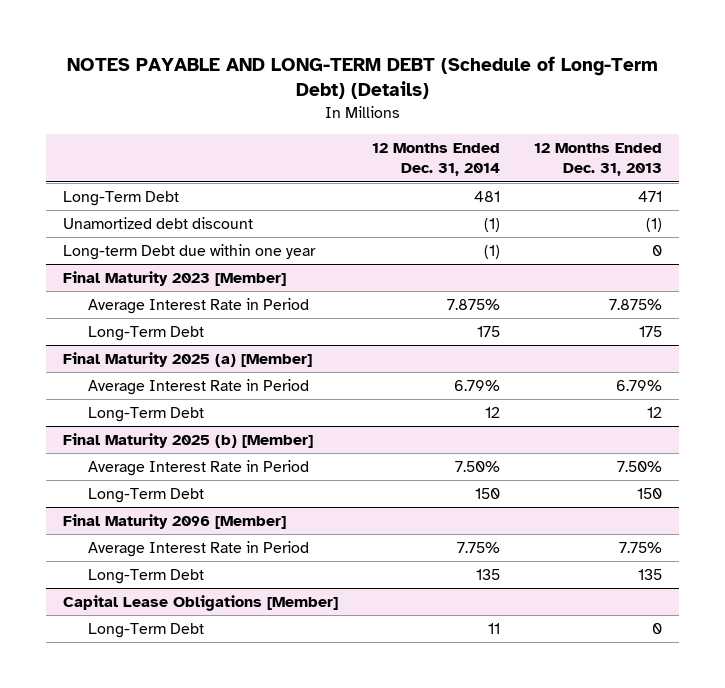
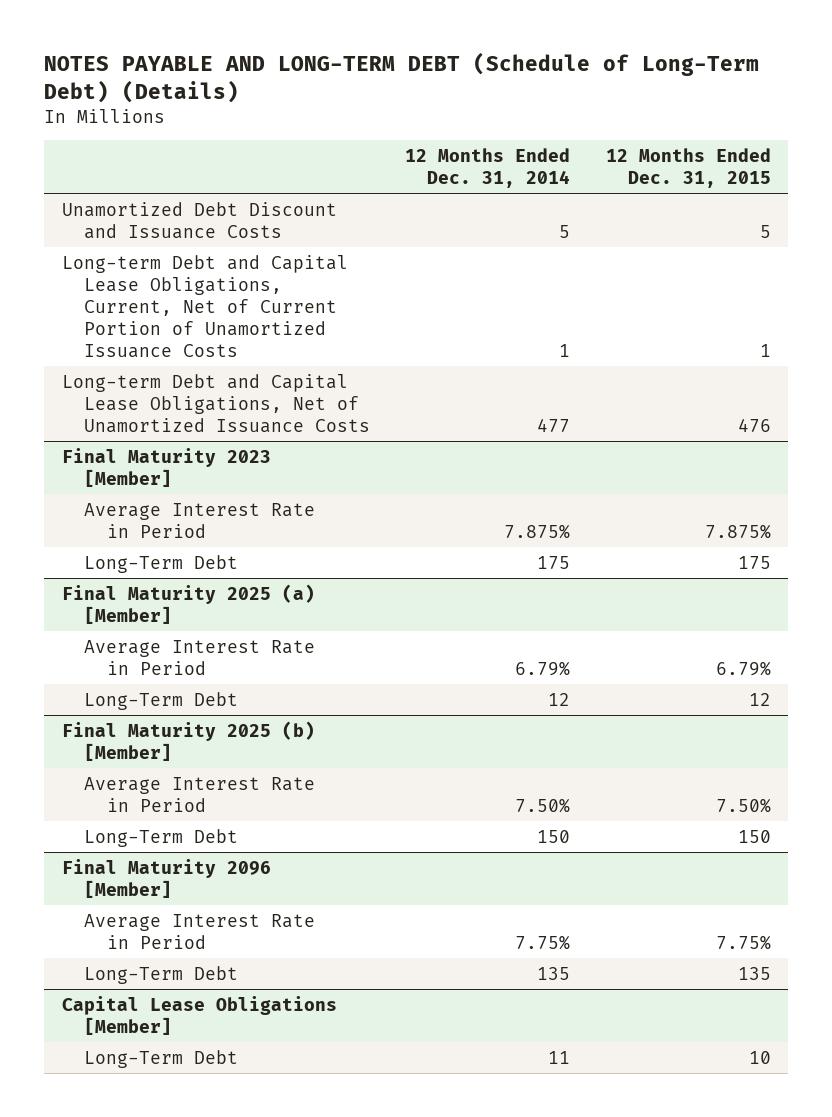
- | 12 Months Ended Dec. 31, 2014 | 12 Months Ended Dec. 31, 2013
+ | 12 Months Ended Dec. 31, 2014 | 12 Months Ended Dec. 31, 2015
- Long-Term Debt | 481 | 471
- Unamortized debt discount | (1) | (1)
- Long-term Debt due within one year | (1) | 0
+ Unamortized Debt Discount and Issuance Costs | 5 | 5
+ Long-term Debt and Capital Lease Obligations, Current, Net of Current Portion of Unamortized Issuance Costs | 1 | 1
+ Long-term Debt and Capital Lease Obligations, Net of Unamortized Issuance Costs | 477 | 476

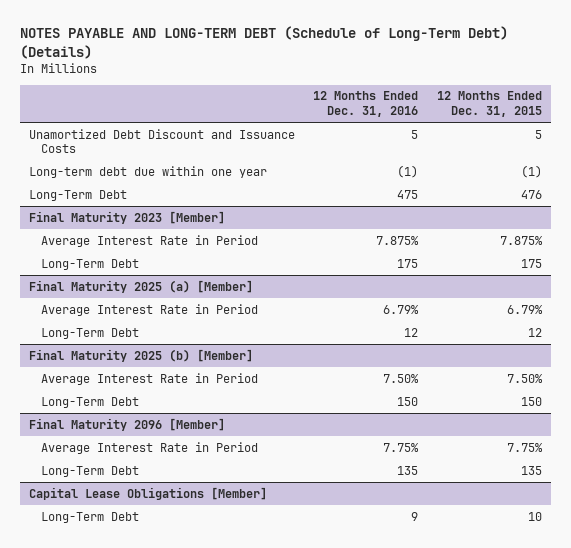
- | 12 Months Ended Dec. 31, 2014 | 12 Months Ended Dec. 31, 2015
+ | 12 Months Ended Dec. 31, 2016 | 12 Months Ended Dec. 31, 2015
- Long-term Debt and Capital Lease Obligations, Current, Net of Current Portion of Unamortized Issuance Costs | 1 | 1
- Long-term Debt and Capital Lease Obligations, Net of Unamortized Issuance Costs | 477 | 476
+ Long-term debt due within one year | (1) | (1)
+ Long-Term Debt | 475 | 476

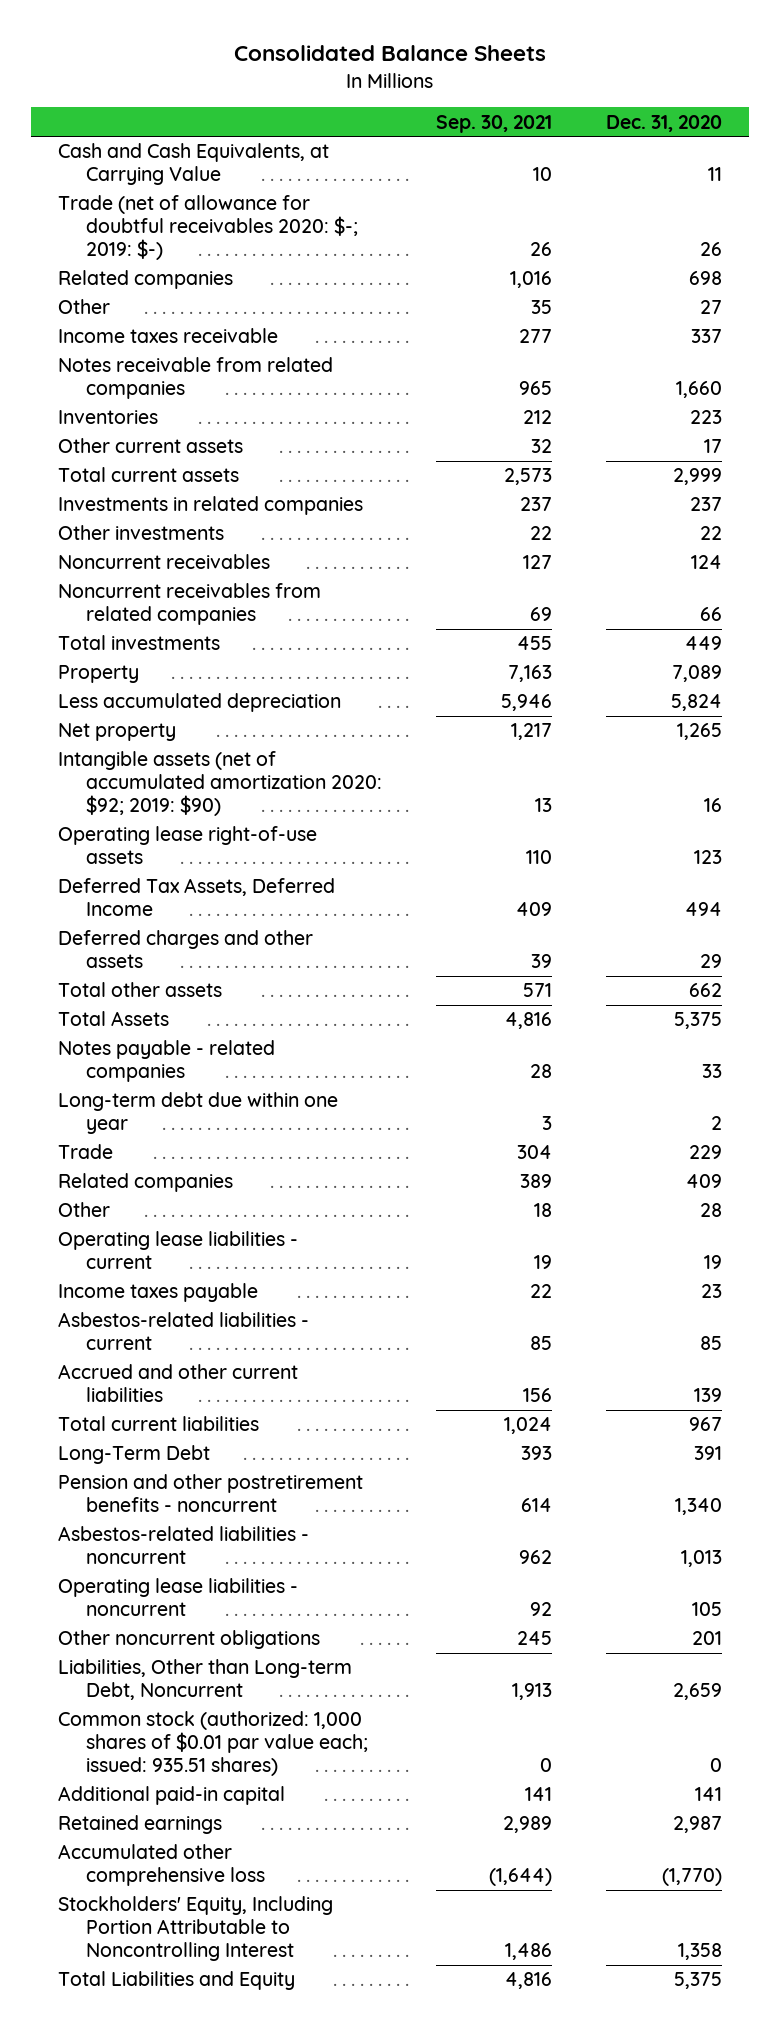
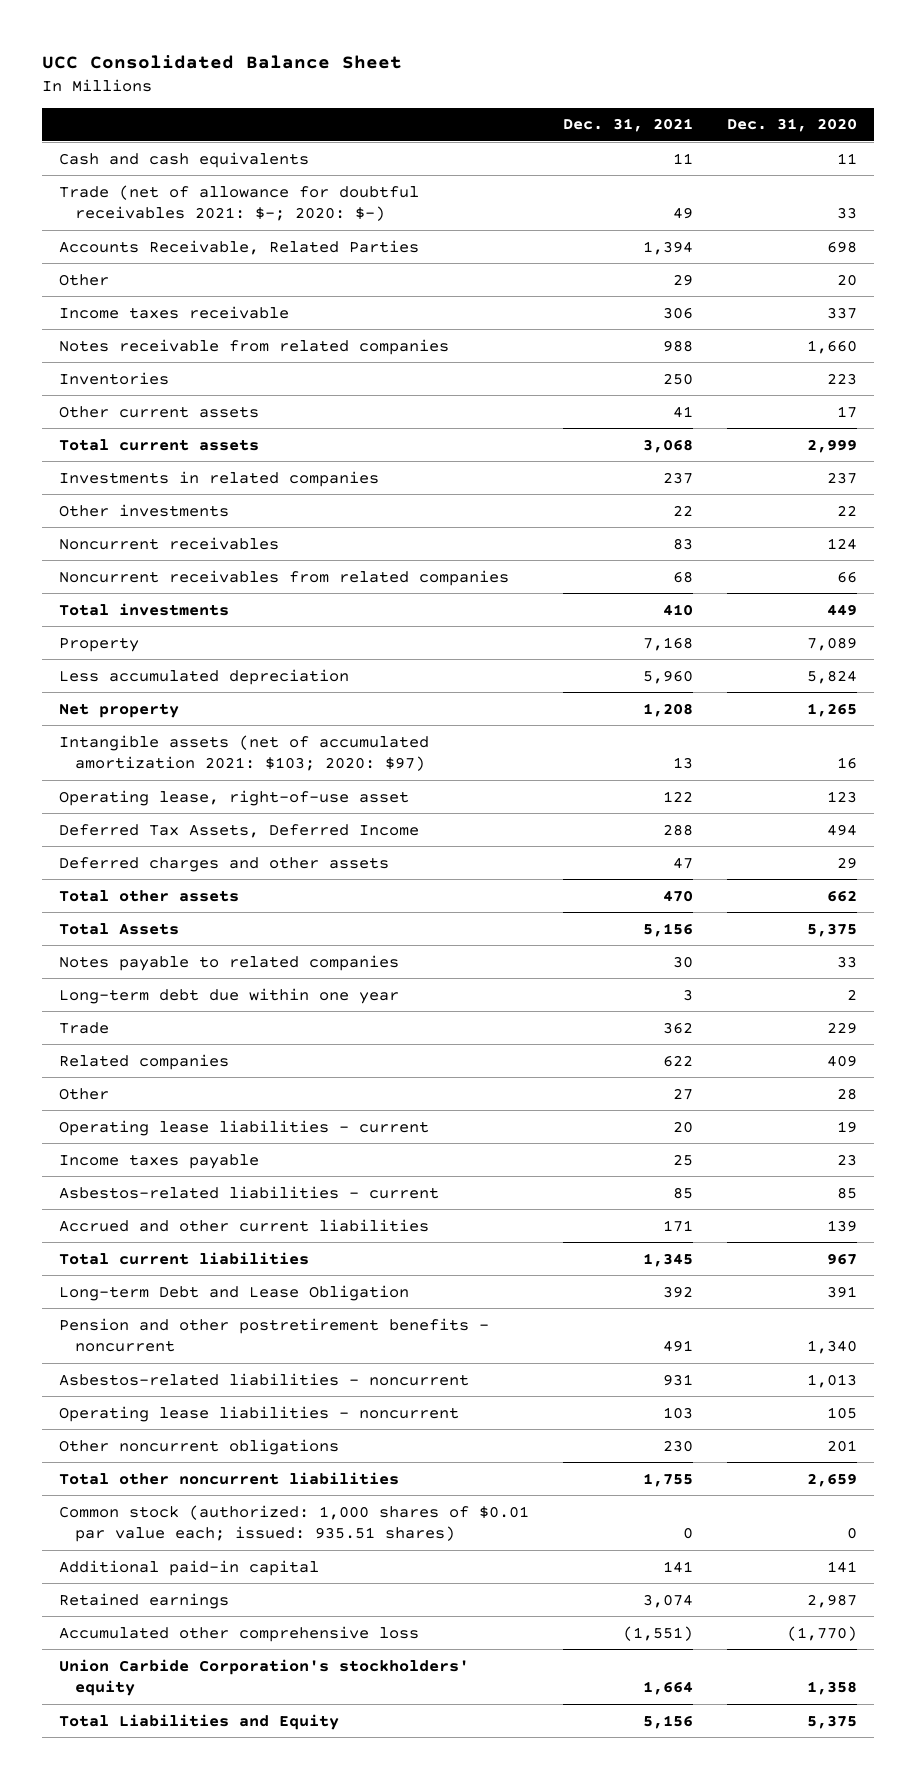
- Consolidated Balance Sheets
+ UCC Consolidated Balance Sheet
- | Sep. 30, 2021 | Dec. 31, 2020
+ | Dec. 31, 2021 | Dec. 31, 2020
- Cash and Cash Equivalents, at Carrying Value | 10 | 11
- Trade (net of allowance for doubtful receivables 2020: $-; 2019: $-) | 26 | 26
- Related companies | 1,016 | 698
- Other | 35 | 27
+ Cash and cash equivalents | 11 | 11
+ Trade (net of allowance for doubtful receivables 2021: $-; 2020: $-) | 49 | 33
+ Accounts Receivable, Related Parties | 1,394 | 698
+ Other | 29 | 20
- Intangible assets (net of accumulated amortization 2020: $92; 2019: $90) | 13 | 16
- Operating lease right-of-use assets | 110 | 123
+ Intangible assets (net of accumulated amortization 2021: $103; 2020: $97) | 13 | 16
+ Operating lease, right-of-use asset | 122 | 123
- Notes payable - related companies | 28 | 33
+ Notes payable to related companies | 30 | 33
- Long-Term Debt | 393 | 391
+ Long-term Debt and Lease Obligation | 392 | 391
- Liabilities, Other than Long-term Debt, Noncurrent | 1,913 | 2,659
+ Total other noncurrent liabilities | 1,755 | 2,659
- Stockholders' Equity, Including Portion Attributable to Noncontrolling Interest | 1,486 | 1,358
+ Union Carbide Corporation's stockholders' equity | 1,664 | 1,358

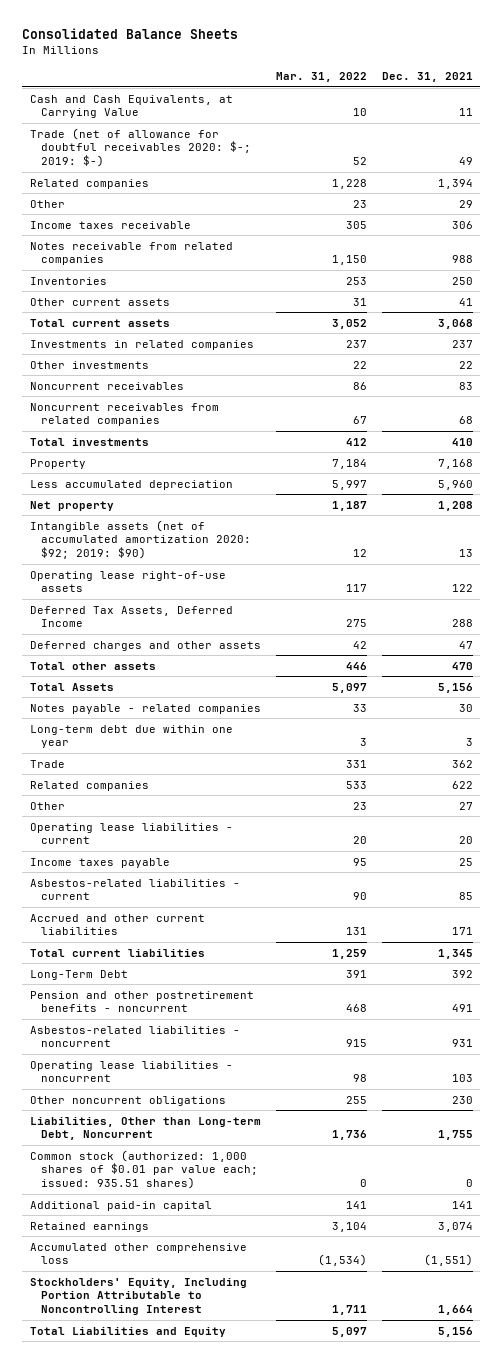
- UCC Consolidated Balance Sheet
+ Consolidated Balance Sheets
- | Dec. 31, 2021 | Dec. 31, 2020
+ | Mar. 31, 2022 | Dec. 31, 2021
- Cash and cash equivalents | 11 | 11
- Trade (net of allowance for doubtful receivables 2021: $-; 2020: $-) | 49 | 33
- Accounts Receivable, Related Parties | 1,394 | 698
+ Cash and Cash Equivalents, at Carrying Value | 10 | 11
+ Trade (net of allowance for doubtful receivables 2020: $-; 2019: $-) | 52 | 49
+ Related companies | 1,228 | 1,394
- Intangible assets (net of accumulated amortization 2021: $103; 2020: $97) | 13 | 16
- Operating lease, right-of-use asset | 122 | 123
+ Intangible assets (net of accumulated amortization 2020: $92; 2019: $90) | 12 | 13
+ Operating lease right-of-use assets | 117 | 122
- Notes payable to related companies | 30 | 33
+ Notes payable - related companies | 33 | 30
- Long-term Debt and Lease Obligation | 392 | 391
+ Long-Term Debt | 391 | 392
- Total other noncurrent liabilities | 1,755 | 2,659
+ Liabilities, Other than Long-term Debt, Noncurrent | 1,736 | 1,755
- Union Carbide Corporation's stockholders' equity | 1,664 | 1,358
+ Stockholders' Equity, Including Portion Attributable to Noncontrolling Interest | 1,711 | 1,664

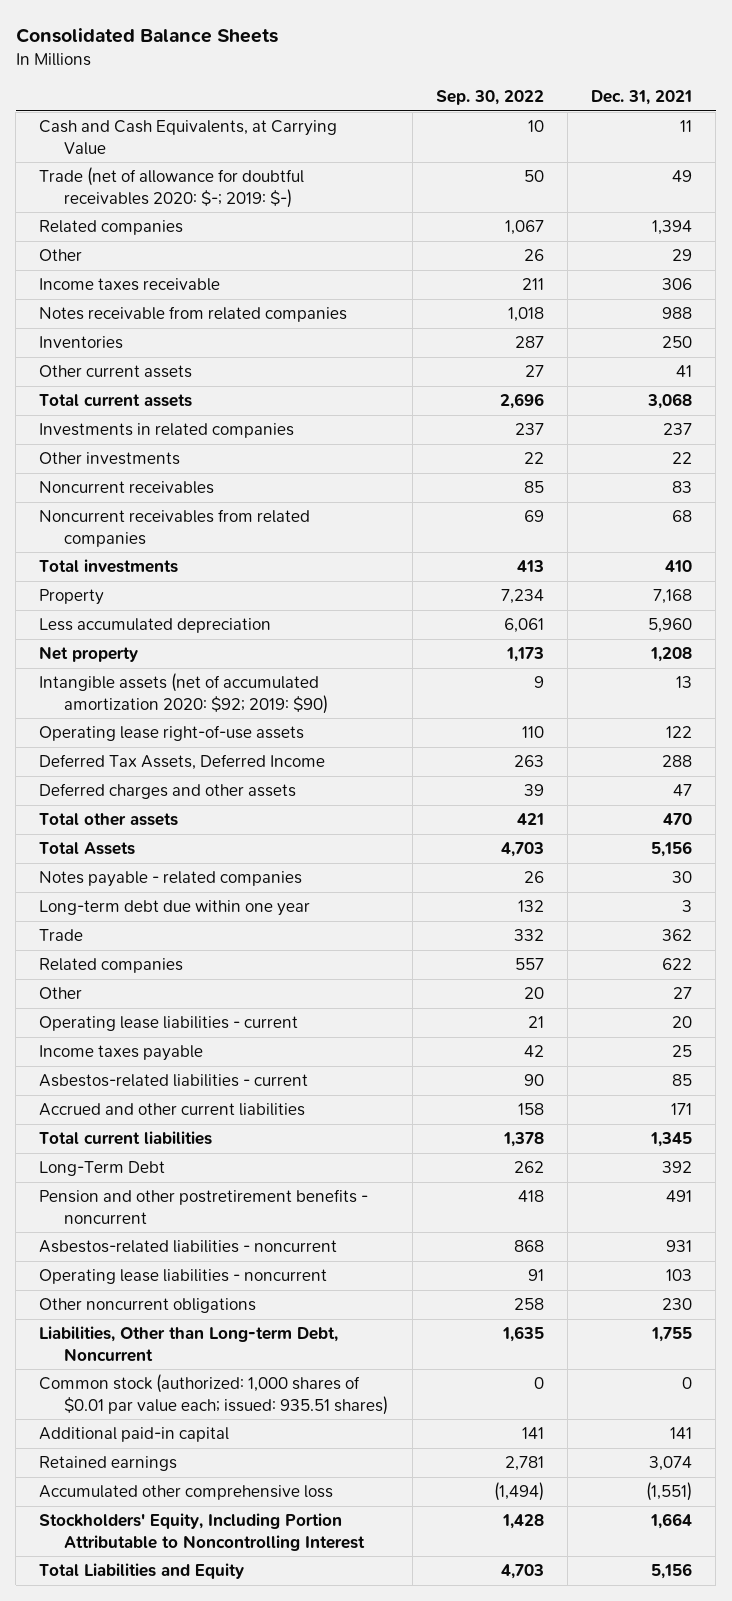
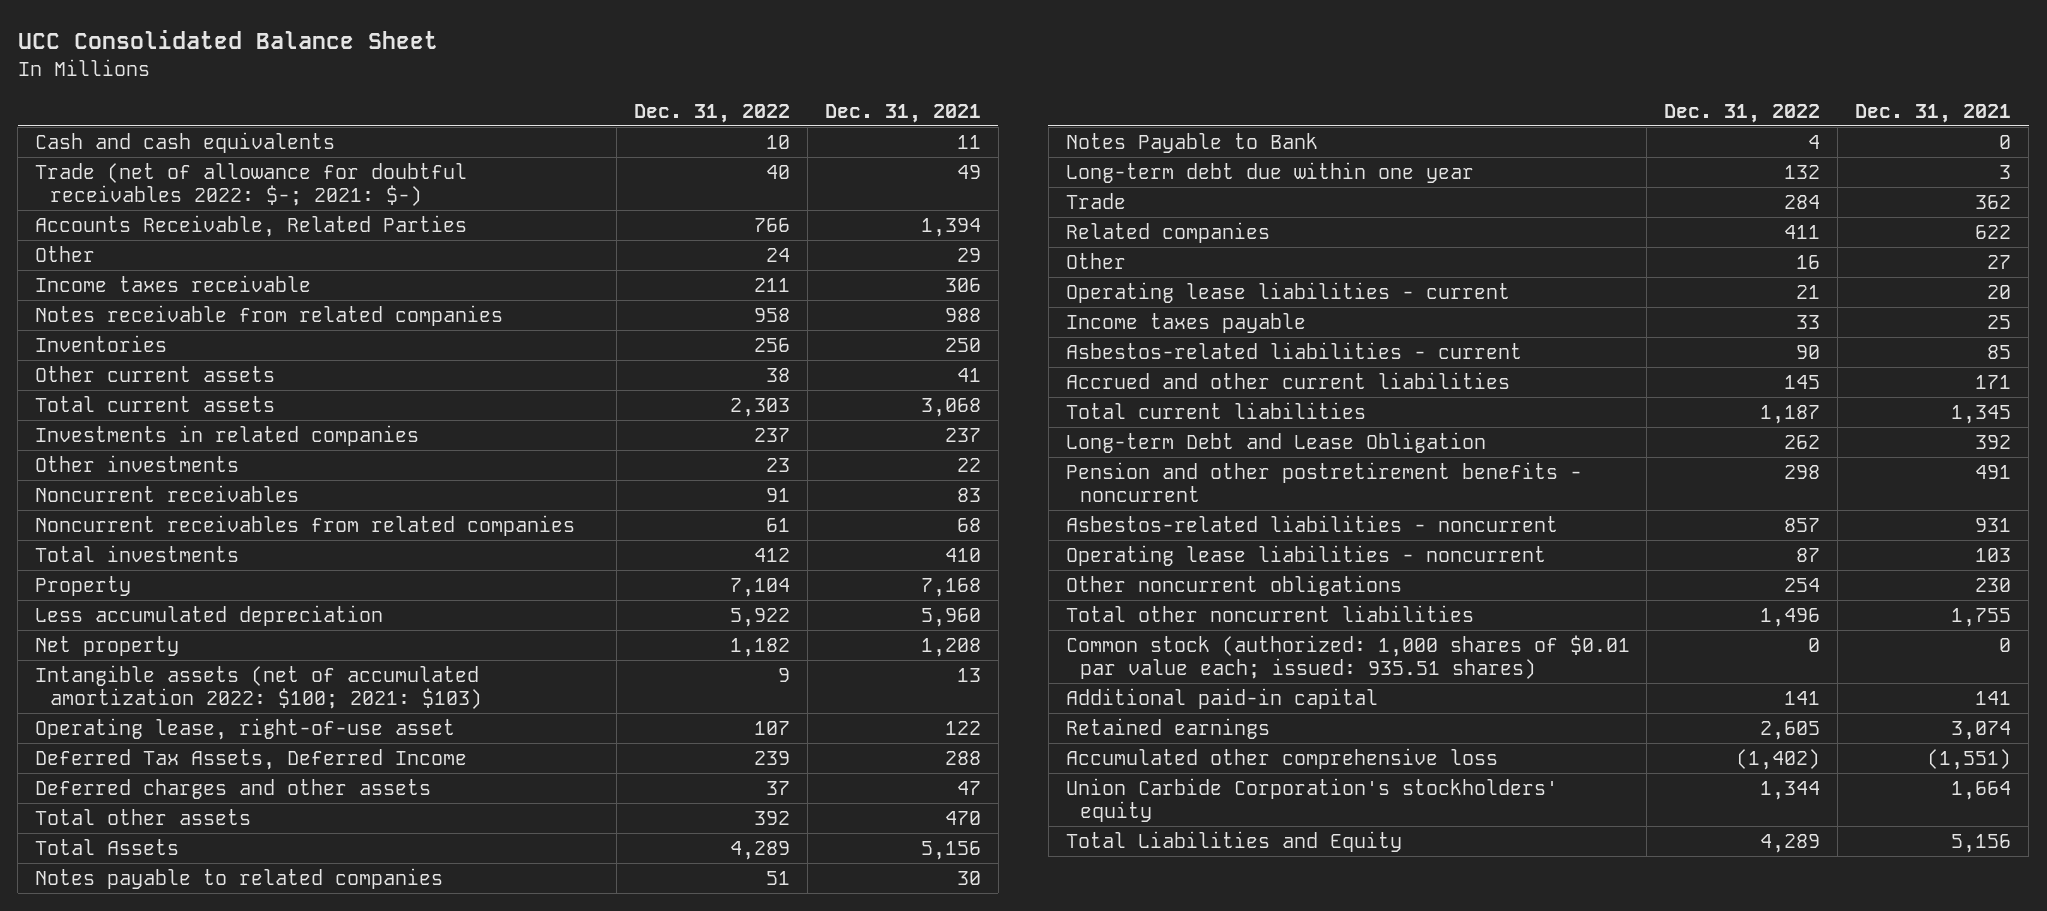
- Consolidated Balance Sheets
+ UCC Consolidated Balance Sheet
- | Sep. 30, 2022 | Dec. 31, 2021
+ | Dec. 31, 2022 | Dec. 31, 2021
- Cash and Cash Equivalents, at Carrying Value | 10 | 11
- Trade (net of allowance for doubtful receivables 2020: $-; 2019: $-) | 50 | 49
- Related companies | 1,067 | 1,394
+ Cash and cash equivalents | 10 | 11
+ Trade (net of allowance for doubtful receivables 2022: $-; 2021: $-) | 40 | 49
+ Accounts Receivable, Related Parties | 766 | 1,394
- Intangible assets (net of accumulated amortization 2020: $92; 2019: $90) | 9 | 13
- Operating lease right-of-use assets | 110 | 122
+ Intangible assets (net of accumulated amortization 2022: $100; 2021: $103) | 9 | 13
+ Operating lease, right-of-use asset | 107 | 122
- Notes payable - related companies | 26 | 30
+ Notes payable to related companies | 51 | 30
+ Notes Payable to Bank | 4 | 0
- Long-Term Debt | 262 | 392
+ Long-term Debt and Lease Obligation | 262 | 392
- Liabilities, Other than Long-term Debt, Noncurrent | 1,635 | 1,755
+ Total other noncurrent liabilities | 1,496 | 1,755
- Stockholders' Equity, Including Portion Attributable to Noncontrolling Interest | 1,428 | 1,664
+ Union Carbide Corporation's stockholders' equity | 1,344 | 1,664

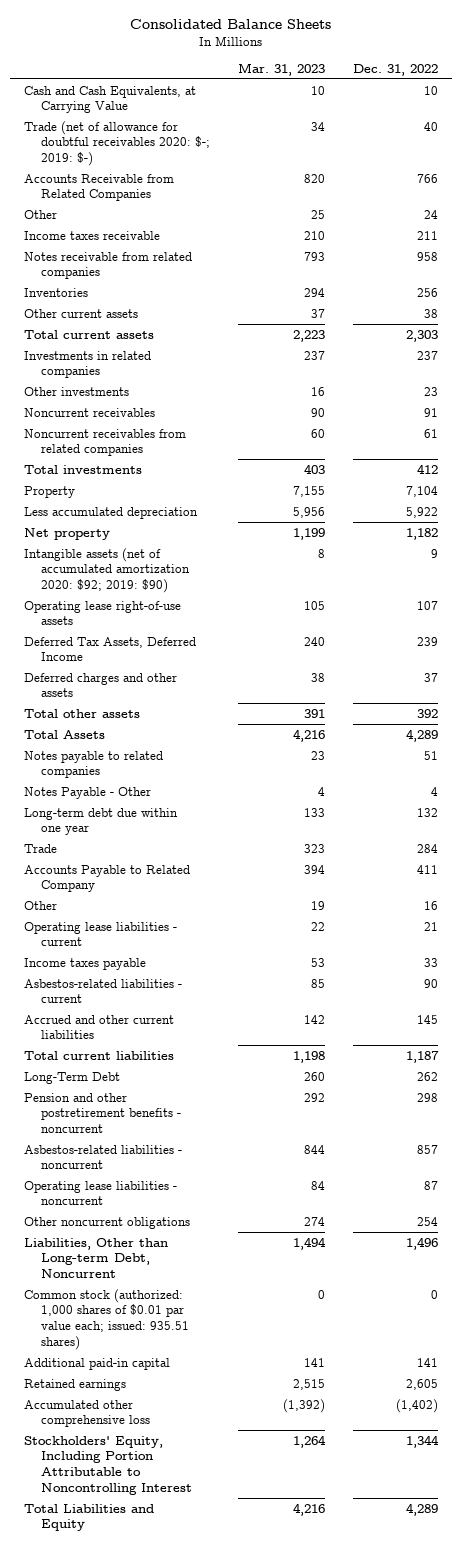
- UCC Consolidated Balance Sheet
+ Consolidated Balance Sheets
- | Dec. 31, 2022 | Dec. 31, 2021
+ | Mar. 31, 2023 | Dec. 31, 2022
- Cash and cash equivalents | 10 | 11
- Trade (net of allowance for doubtful receivables 2022: $-; 2021: $-) | 40 | 49
- Accounts Receivable, Related Parties | 766 | 1,394
+ Cash and Cash Equivalents, at Carrying Value | 10 | 10
+ Trade (net of allowance for doubtful receivables 2020: $-; 2019: $-) | 34 | 40
+ Accounts Receivable from Related Companies | 820 | 766
- Intangible assets (net of accumulated amortization 2022: $100; 2021: $103) | 9 | 13
- Operating lease, right-of-use asset | 107 | 122
+ Intangible assets (net of accumulated amortization 2020: $92; 2019: $90) | 8 | 9
+ Operating lease right-of-use assets | 105 | 107
- Notes Payable to Bank | 4 | 0
+ Notes Payable - Other | 4 | 4
- Related companies | 411 | 622
+ Accounts Payable to Related Company | 394 | 411
- Long-term Debt and Lease Obligation | 262 | 392
+ Long-Term Debt | 260 | 262
- Total other noncurrent liabilities | 1,496 | 1,755
+ Liabilities, Other than Long-term Debt, Noncurrent | 1,494 | 1,496
- Union Carbide Corporation's stockholders' equity | 1,344 | 1,664
+ Stockholders' Equity, Including Portion Attributable to Noncontrolling Interest | 1,264 | 1,344

